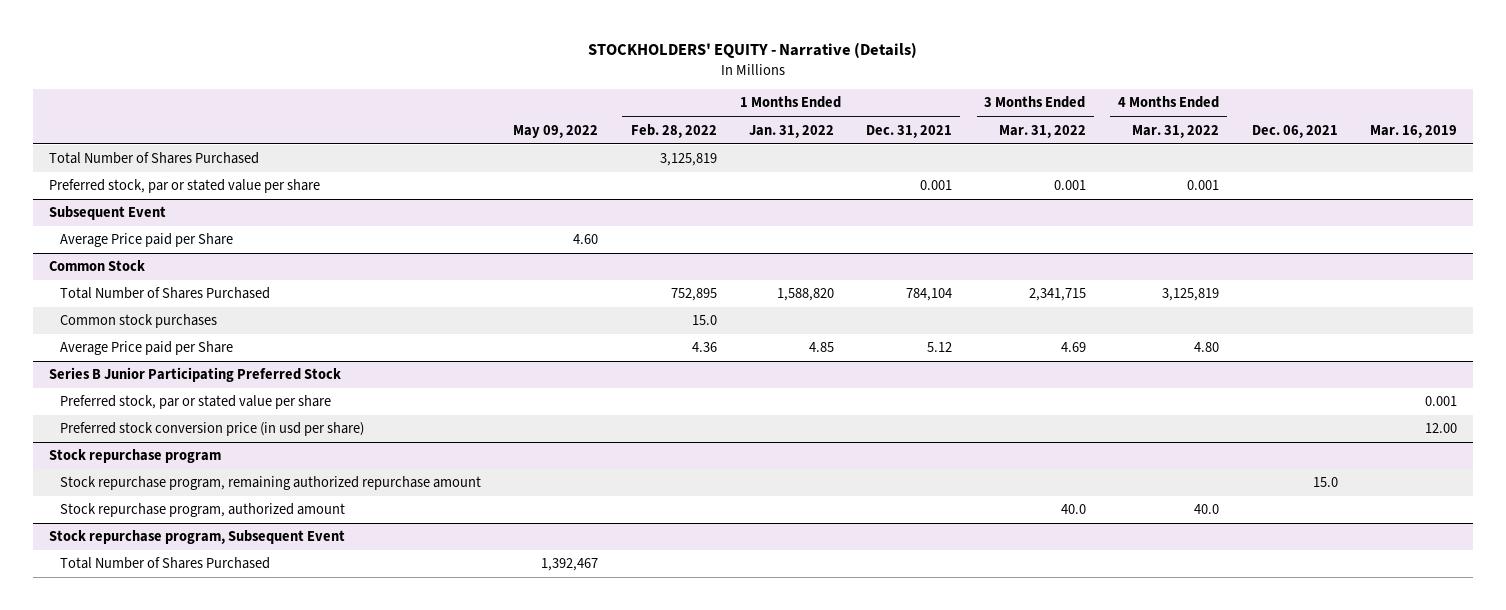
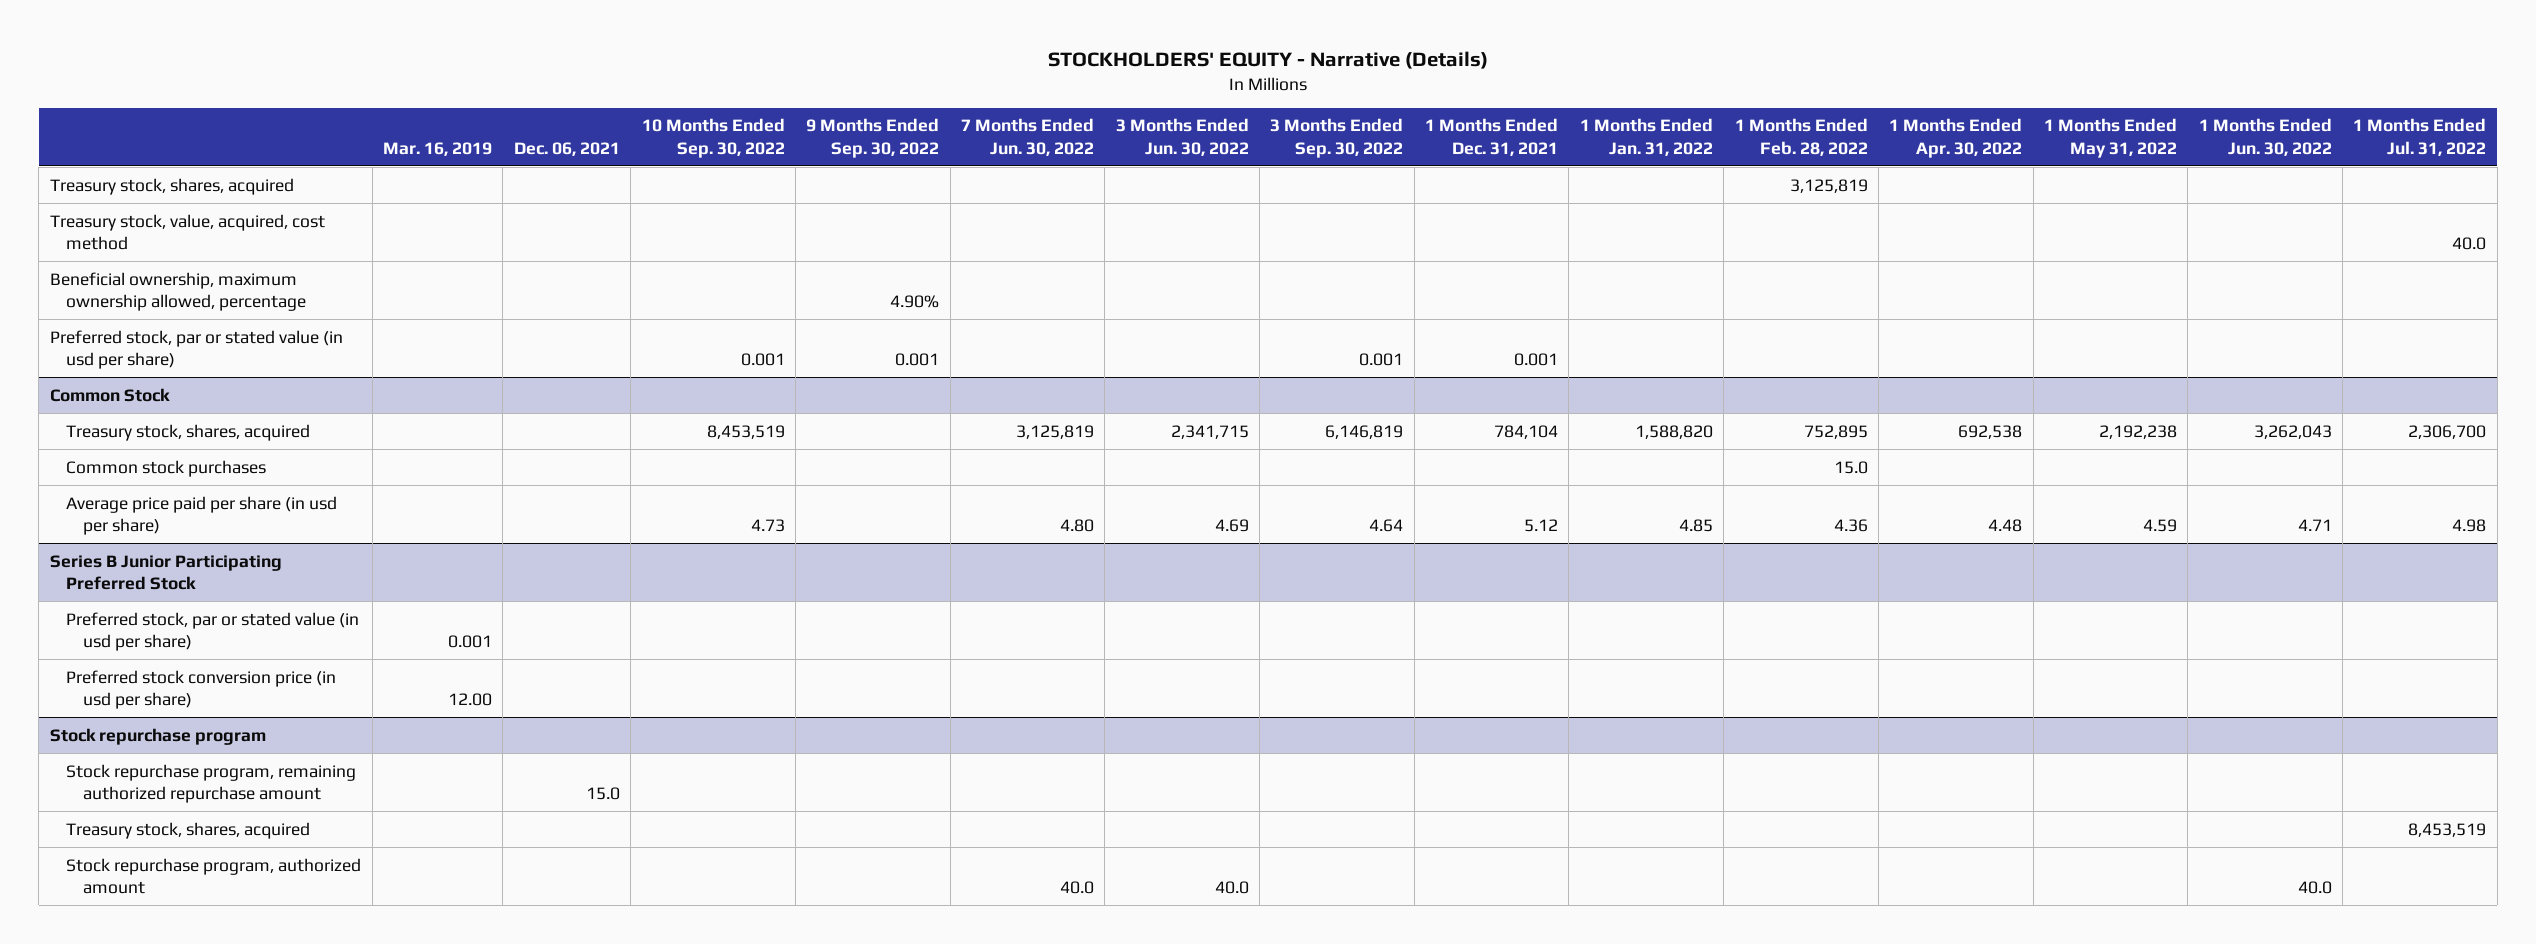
- | May 09, 2022 | 1 Months Ended Feb. 28, 2022 | 1 Months Ended Jan. 31, 2022 | 1 Months Ended Dec. 31, 2021 | 3 Months Ended Mar. 31, 2022 | 4 Months Ended Mar. 31, 2022 | Dec. 06, 2021 | Mar. 16, 2019
+ | Mar. 16, 2019 | Dec. 06, 2021 | 10 Months Ended Sep. 30, 2022 | 9 Months Ended Sep. 30, 2022 | 7 Months Ended Jun. 30, 2022 | 3 Months Ended Jun. 30, 2022 | 3 Months Ended Sep. 30, 2022 | 1 Months Ended Dec. 31, 2021 | 1 Months Ended Jan. 31, 2022 | 1 Months Ended Feb. 28, 2022 | 1 Months Ended Apr. 30, 2022 | 1 Months Ended May 31, 2022 | 1 Months Ended Jun. 30, 2022 | 1 Months Ended Jul. 31, 2022
- Total Number of Shares Purchased | | 3,125,819 | | | | | |
- Preferred stock, par or stated value per share | | | | 0.001 | 0.001 | 0.001 | |
- Subsequent Event
- Average Price paid per Share | 4.60 | | | | | | |
+ Treasury stock, shares, acquired | | | | | | | | | | 3,125,819 | | | |
+ Treasury stock, value, acquired, cost method | | | | | | | | | | | | | | 40.0
+ Beneficial ownership, maximum ownership allowed, percentage | | | | 4.90% | | | | | | | | | |
+ Preferred stock, par or stated value (in usd per share) | | | 0.001 | 0.001 | | | 0.001 | 0.001 | | | | | |
@ Common Stock
- Total Number of Shares Purchased | | 752,895 | 1,588,820 | 784,104 | 2,341,715 | 3,125,819 | |
+ Treasury stock, shares, acquired | | | 8,453,519 | | 3,125,819 | 2,341,715 | 6,146,819 | 784,104 | 1,588,820 | 752,895 | 692,538 | 2,192,238 | 3,262,043 | 2,306,700
- Average Price paid per Share | | 4.36 | 4.85 | 5.12 | 4.69 | 4.80 | |
+ Average price paid per share (in usd per share) | | | 4.73 | | 4.80 | 4.69 | 4.64 | 5.12 | 4.85 | 4.36 | 4.48 | 4.59 | 4.71 | 4.98
@ Series B Junior Participating Preferred Stock
- Preferred stock, par or stated value per share | | | | | | | | 0.001
+ Preferred stock, par or stated value (in usd per share) | 0.001 | | | | | | | | | | | | |
@ Stock repurchase program
+ Treasury stock, shares, acquired | | | | | | | | | | | | | | 8,453,519
- Stock repurchase program, Subsequent Event
- Total Number of Shares Purchased | 1,392,467 | | | | | | |

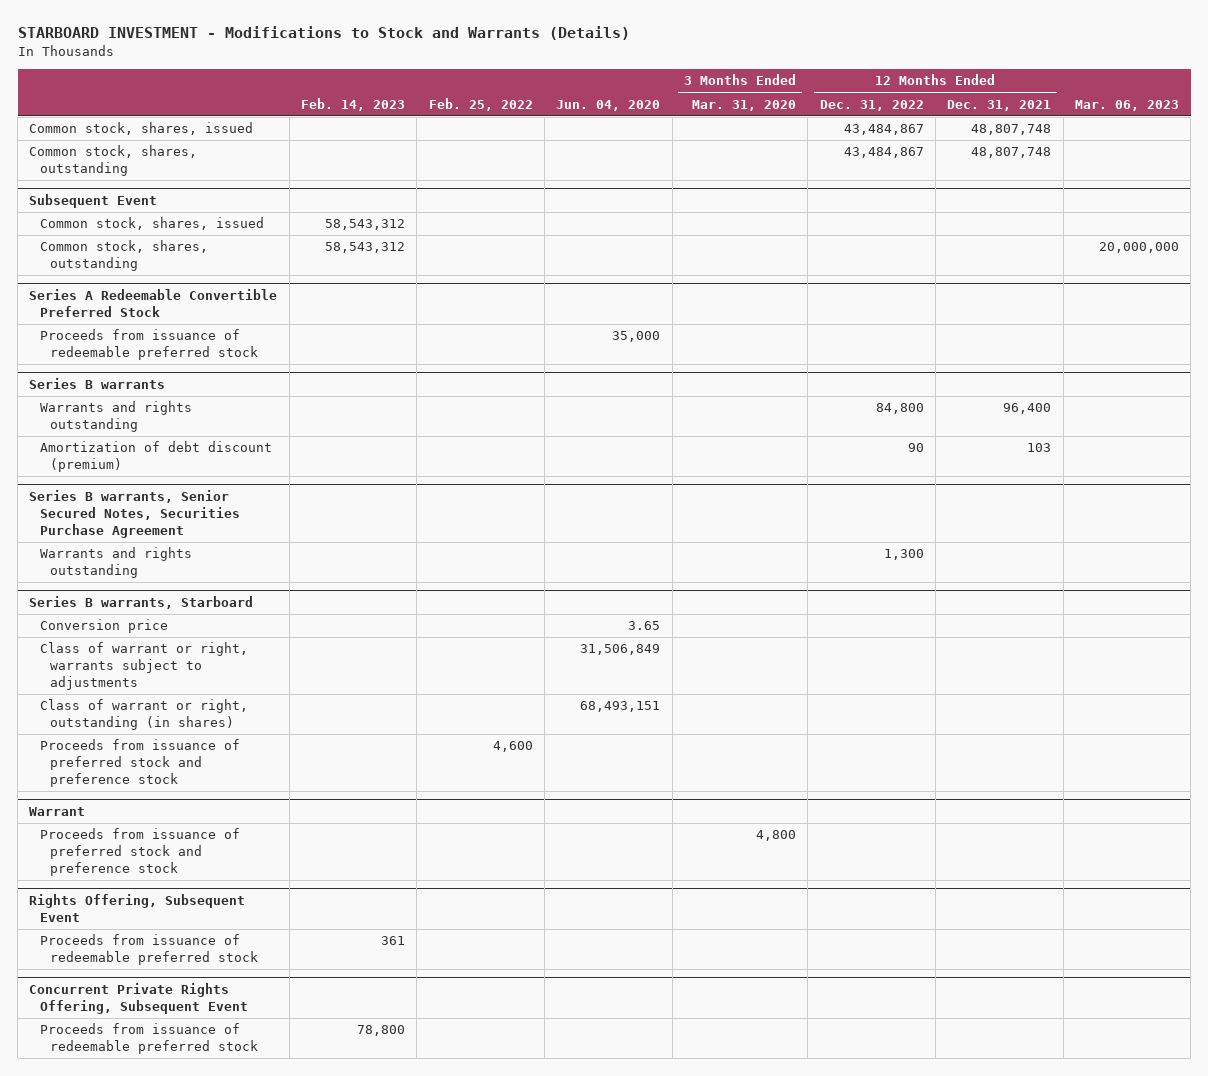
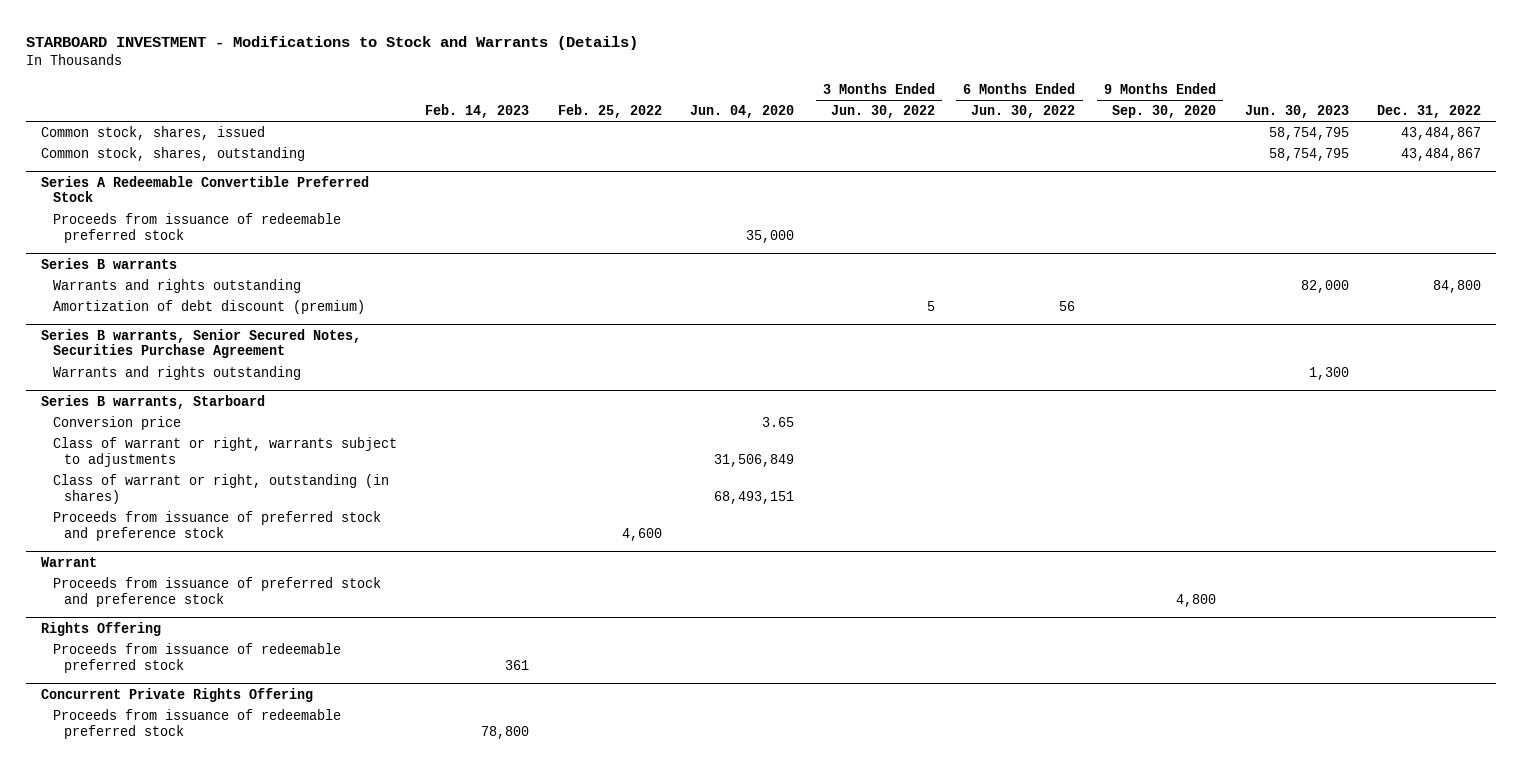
- | Feb. 14, 2023 | Feb. 25, 2022 | Jun. 04, 2020 | 3 Months Ended Mar. 31, 2020 | 12 Months Ended Dec. 31, 2022 | 12 Months Ended Dec. 31, 2021 | Mar. 06, 2023
+ | Feb. 14, 2023 | Feb. 25, 2022 | Jun. 04, 2020 | 3 Months Ended Jun. 30, 2022 | 6 Months Ended Jun. 30, 2022 | 9 Months Ended Sep. 30, 2020 | Jun. 30, 2023 | Dec. 31, 2022
- Subsequent Event
- Common stock, shares, issued | 58,543,312 | | | | | |
- Common stock, shares, outstanding | 58,543,312 | | | | | | 20,000,000
- Rights Offering, Subsequent Event
+ Rights Offering
- Concurrent Private Rights Offering, Subsequent Event
+ Concurrent Private Rights Offering

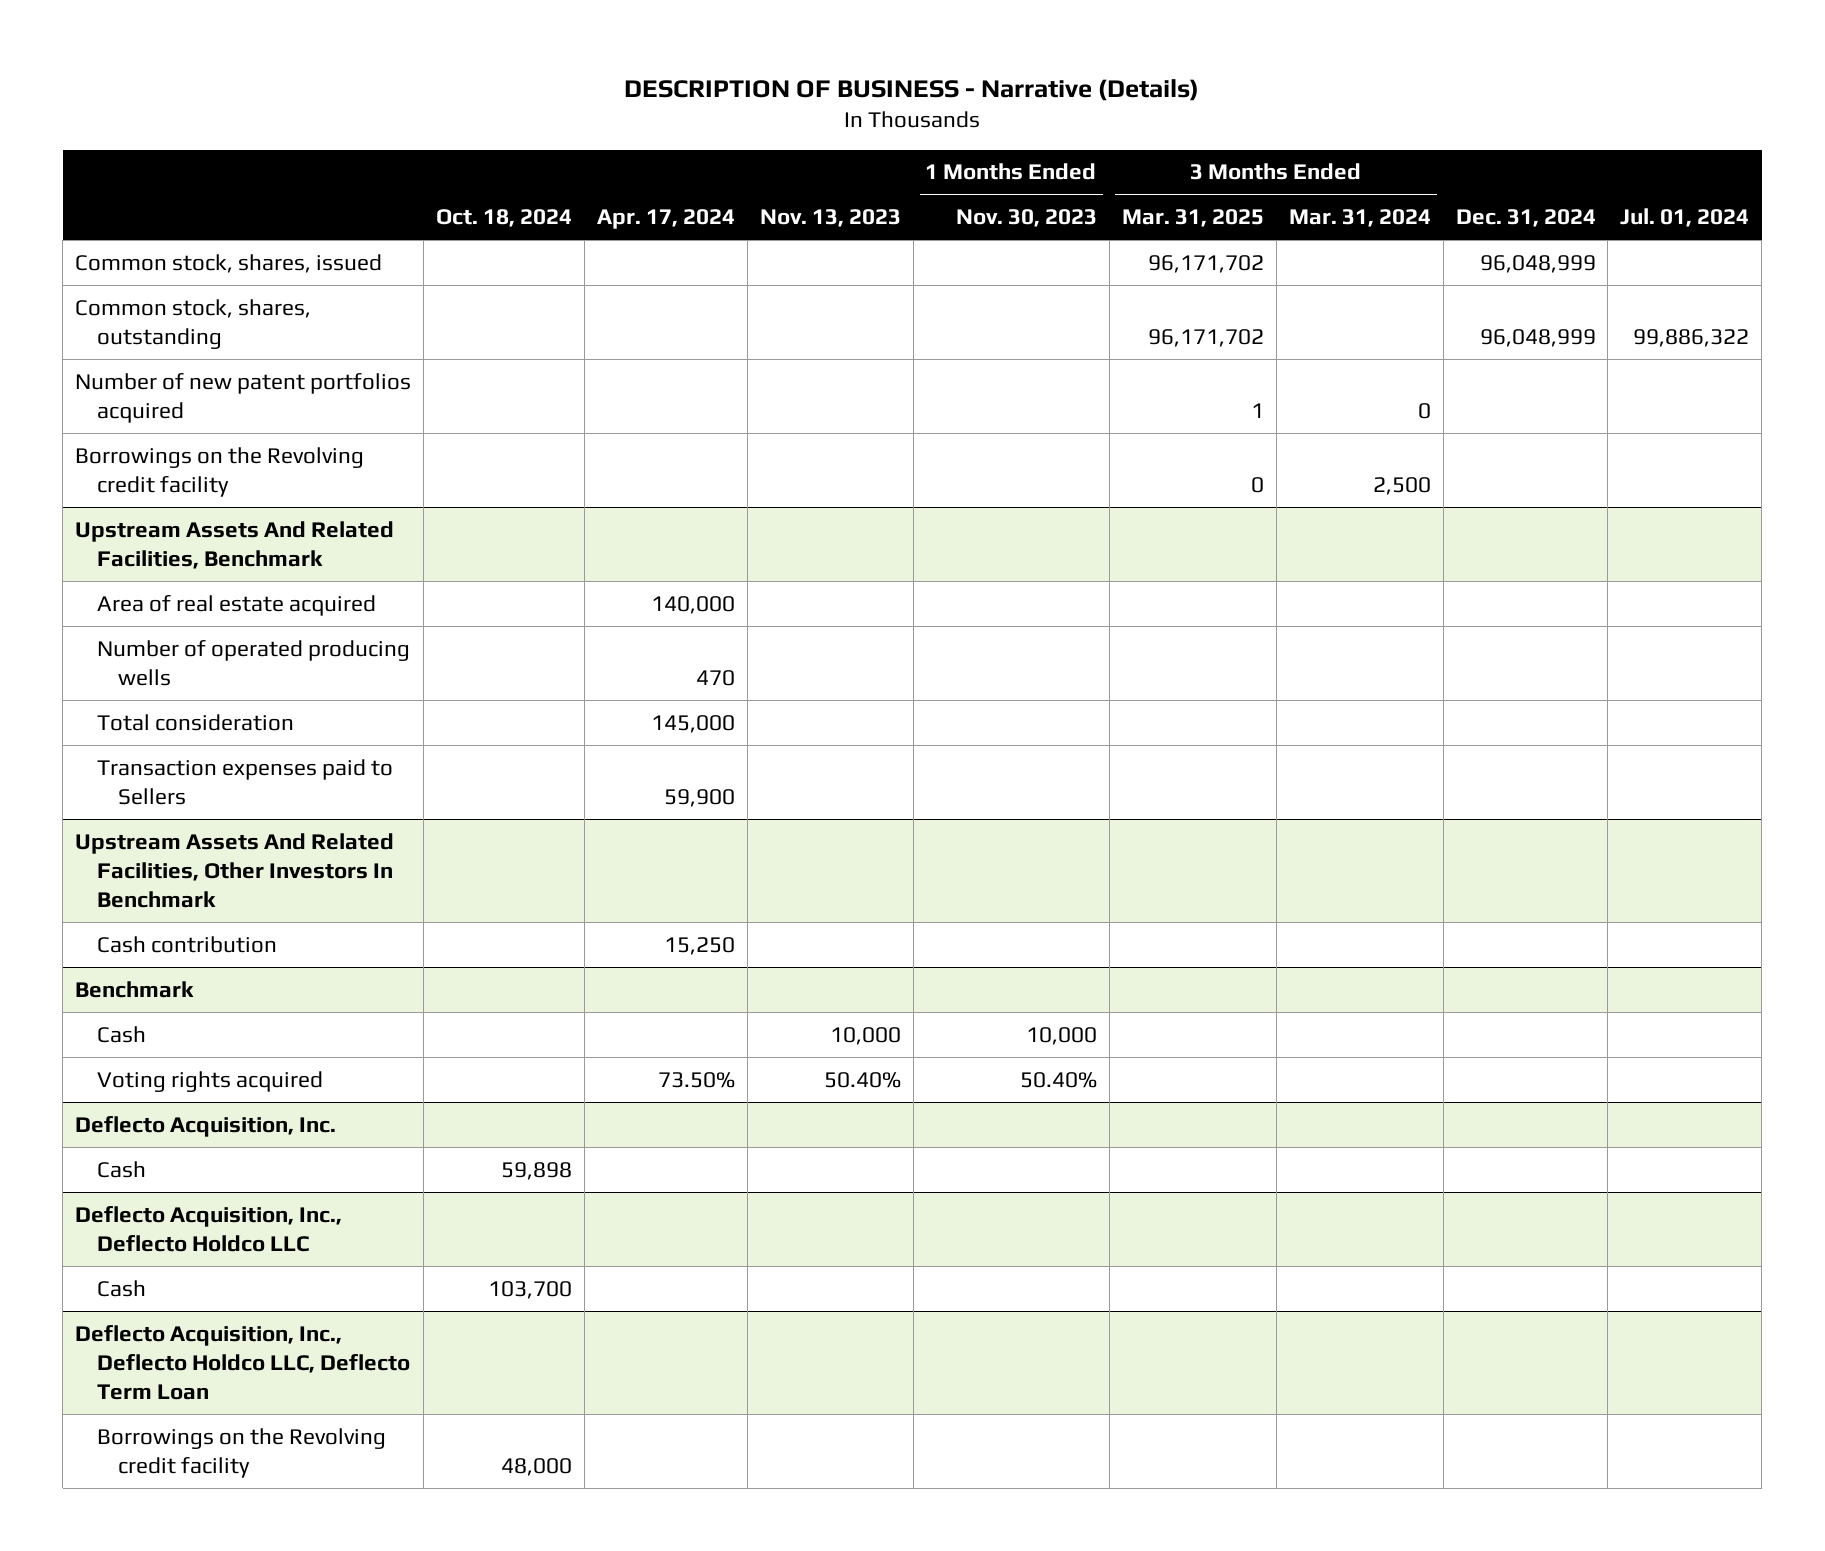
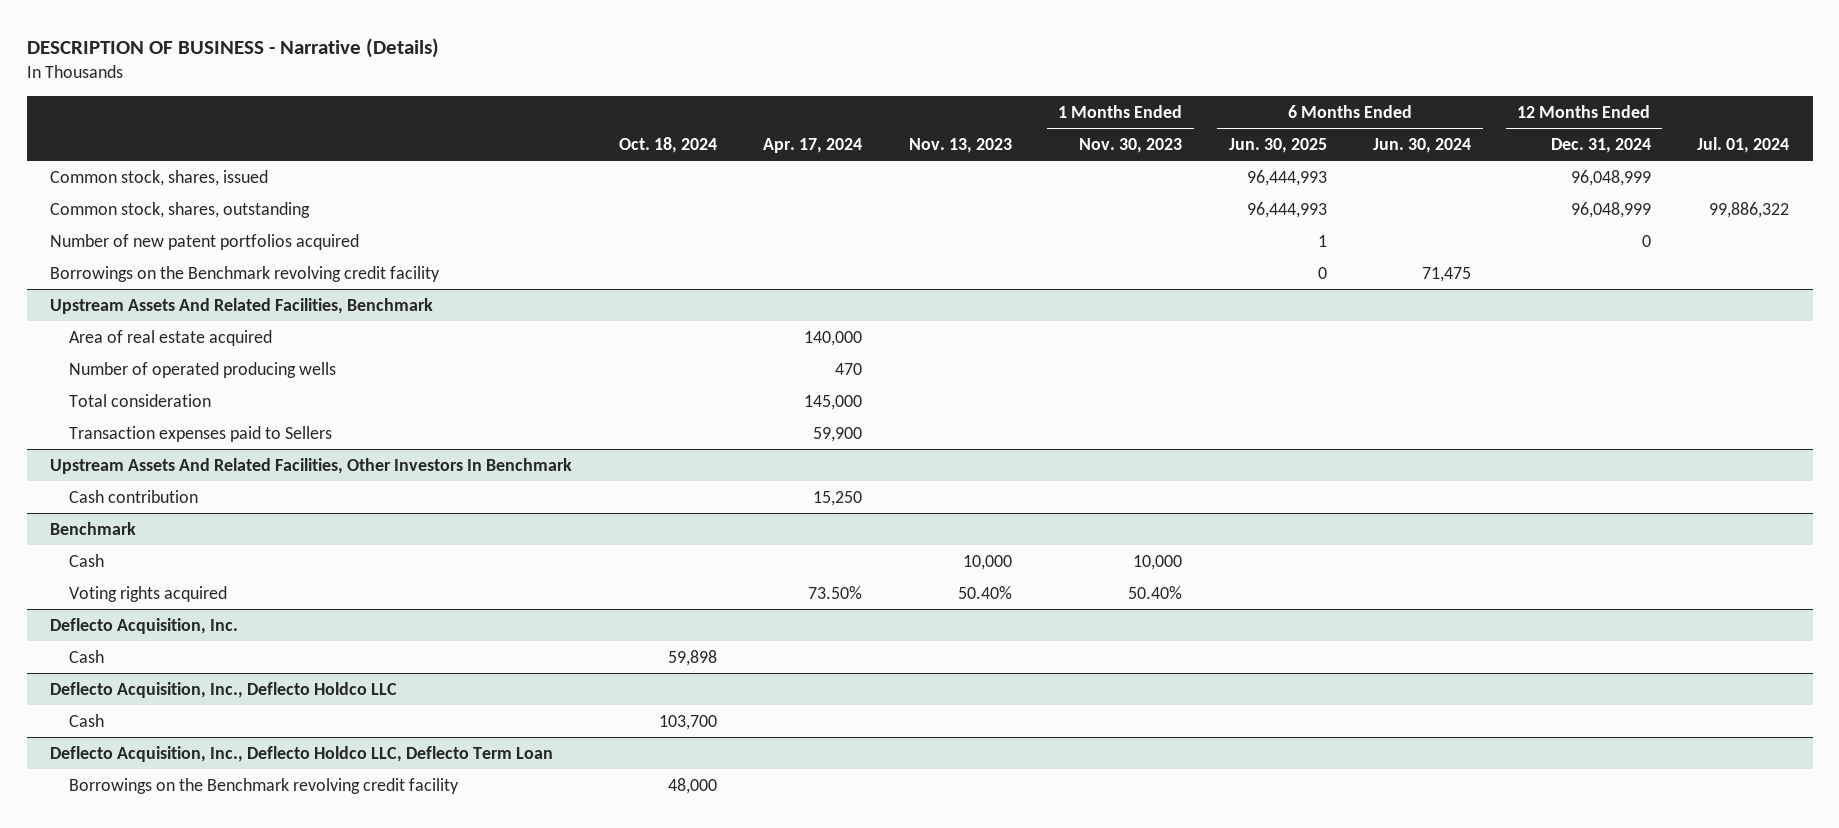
- | Oct. 18, 2024 | Apr. 17, 2024 | Nov. 13, 2023 | 1 Months Ended Nov. 30, 2023 | 3 Months Ended Mar. 31, 2025 | 3 Months Ended Mar. 31, 2024 | Dec. 31, 2024 | Jul. 01, 2024
+ | Oct. 18, 2024 | Apr. 17, 2024 | Nov. 13, 2023 | 1 Months Ended Nov. 30, 2023 | 6 Months Ended Jun. 30, 2025 | 6 Months Ended Jun. 30, 2024 | 12 Months Ended Dec. 31, 2024 | Jul. 01, 2024
- Borrowings on the Revolving credit facility | | | | | 0 | 2,500 | |
+ Borrowings on the Benchmark revolving credit facility | | | | | 0 | 71,475 | |
@ Deflecto Acquisition, Inc., Deflecto Holdco LLC, Deflecto Term Loan
- Borrowings on the Revolving credit facility | 48,000 | | | | | | |
+ Borrowings on the Benchmark revolving credit facility | 48,000 | | | | | | |

